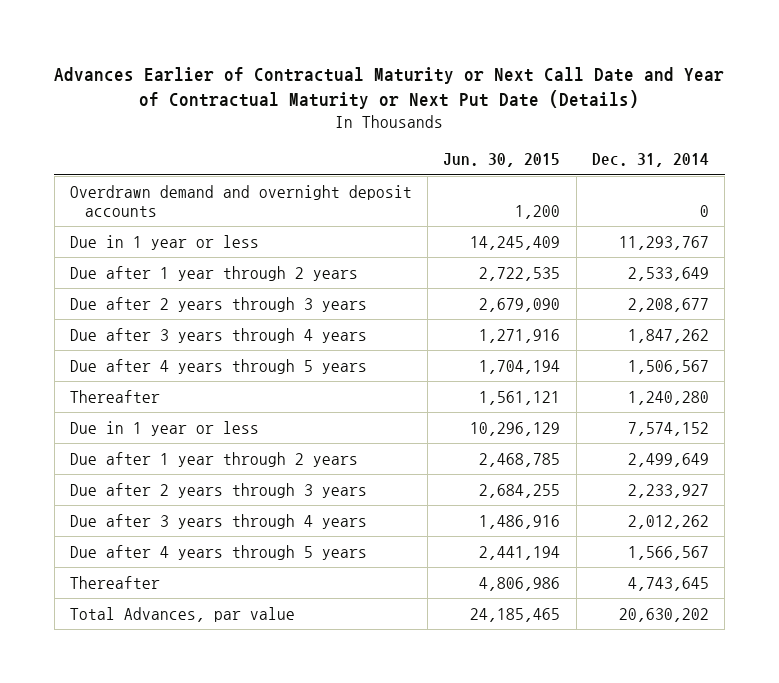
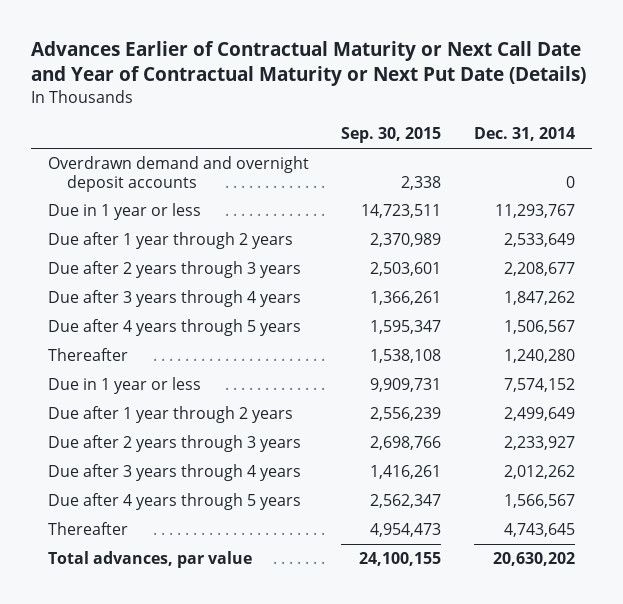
- | Jun. 30, 2015 | Dec. 31, 2014
+ | Sep. 30, 2015 | Dec. 31, 2014
- Total Advances, par value | 24,185,465 | 20,630,202
+ Total advances, par value | 24,100,155 | 20,630,202

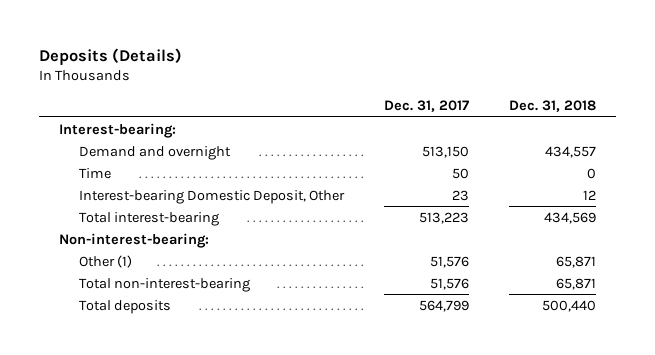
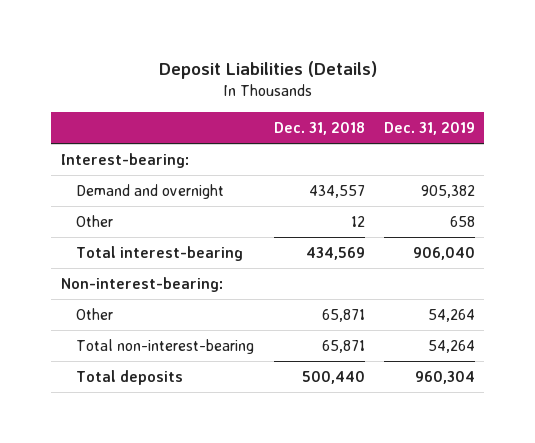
- Deposits (Details)
+ Deposit Liabilities (Details)
- | Dec. 31, 2017 | Dec. 31, 2018
+ | Dec. 31, 2018 | Dec. 31, 2019
- Time | 50 | 0
- Interest-bearing Domestic Deposit, Other | 23 | 12
+ Other | 12 | 658
- Other (1) | 51,576 | 65,871
+ Other | 65,871 | 54,264

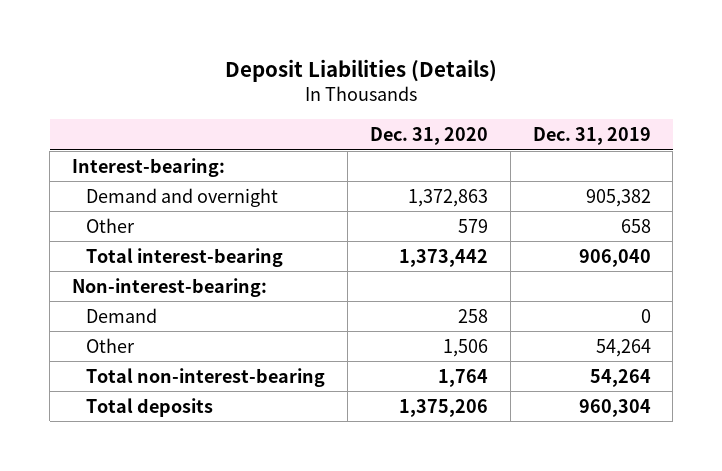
- | Dec. 31, 2018 | Dec. 31, 2019
+ | Dec. 31, 2020 | Dec. 31, 2019
+ Demand | 258 | 0

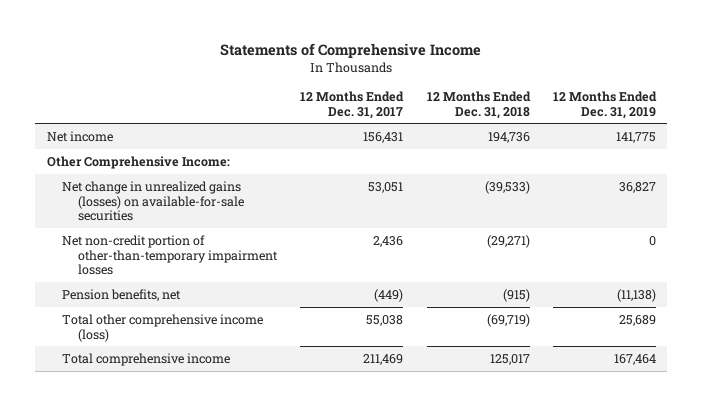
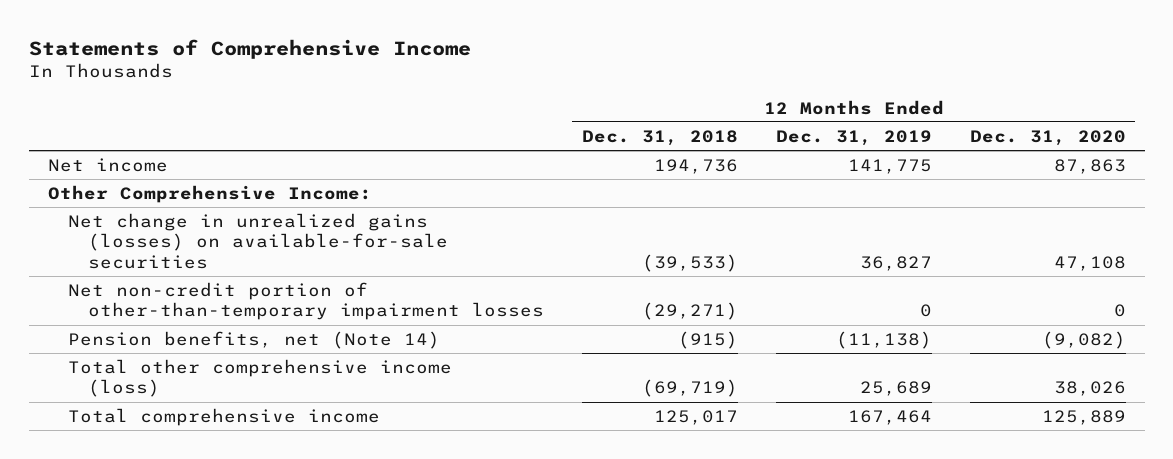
- | 12 Months Ended Dec. 31, 2017 | 12 Months Ended Dec. 31, 2018 | 12 Months Ended Dec. 31, 2019
+ | 12 Months Ended Dec. 31, 2018 | 12 Months Ended Dec. 31, 2019 | 12 Months Ended Dec. 31, 2020
- Pension benefits, net | (449) | (915) | (11,138)
+ Pension benefits, net (Note 14) | (915) | (11,138) | (9,082)

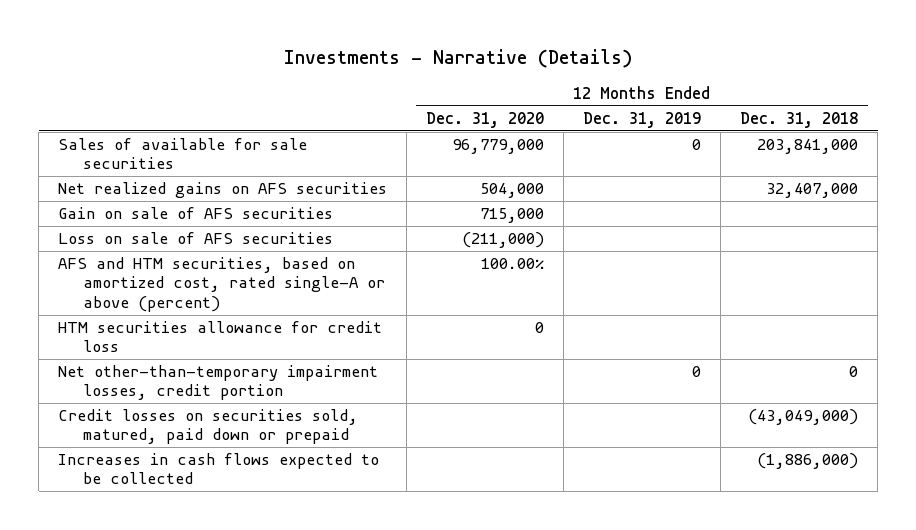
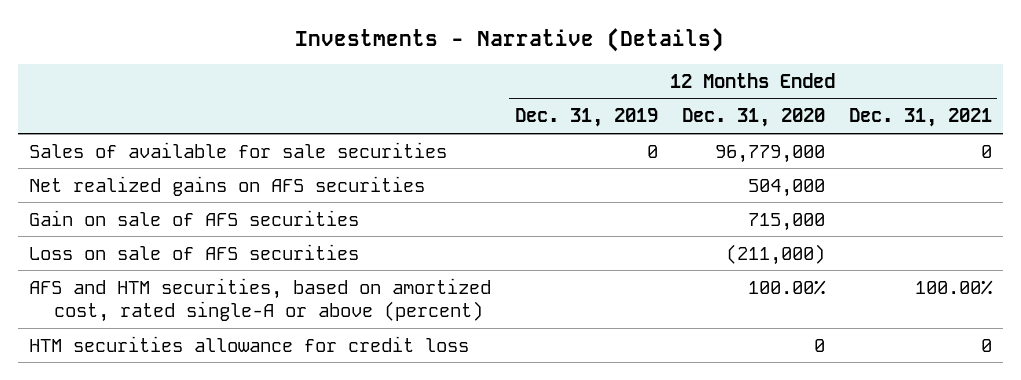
- | 12 Months Ended Dec. 31, 2020 | 12 Months Ended Dec. 31, 2019 | 12 Months Ended Dec. 31, 2018
+ | 12 Months Ended Dec. 31, 2019 | 12 Months Ended Dec. 31, 2020 | 12 Months Ended Dec. 31, 2021
- Net other-than-temporary impairment losses, credit portion | | 0 | 0
- Credit losses on securities sold, matured, paid down or prepaid | | | (43,049,000)
- Increases in cash flows expected to be collected | | | (1,886,000)

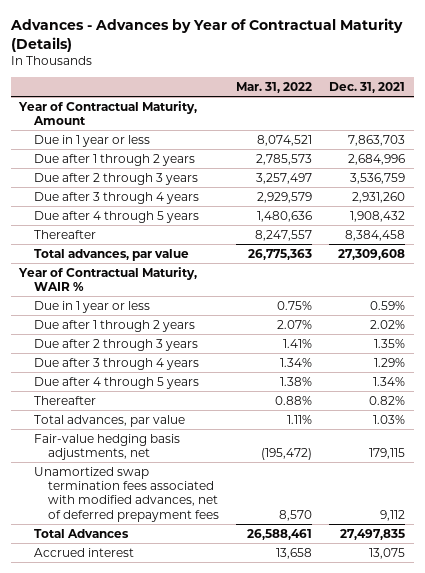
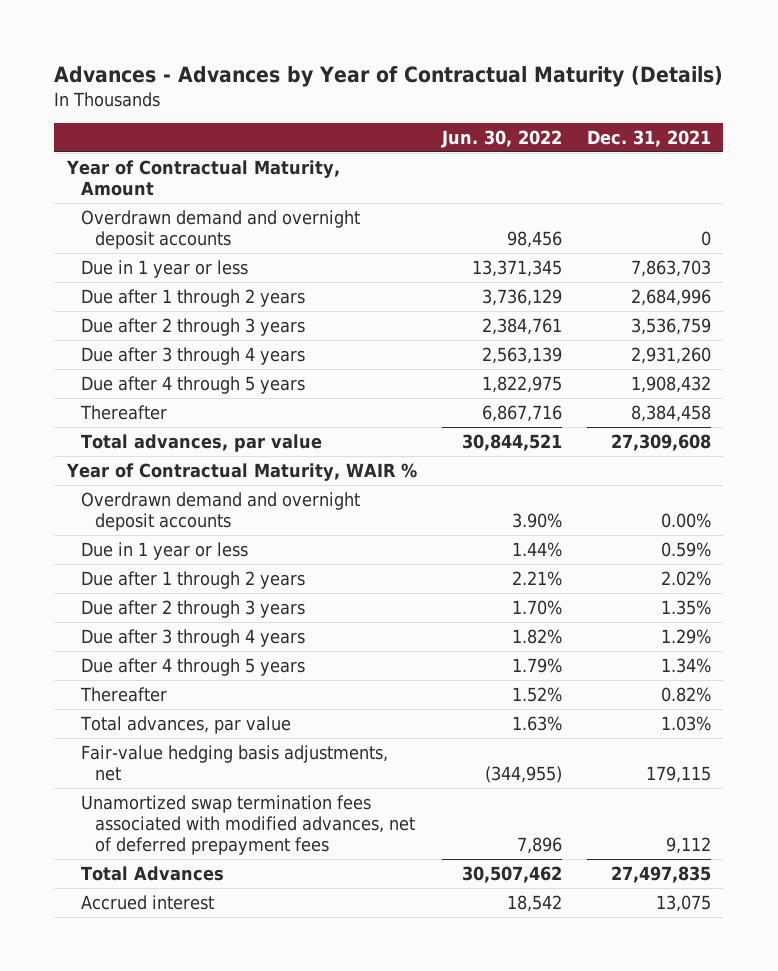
- | Mar. 31, 2022 | Dec. 31, 2021
+ | Jun. 30, 2022 | Dec. 31, 2021
+ Overdrawn demand and overnight deposit accounts | 98,456 | 0
+ Overdrawn demand and overnight deposit accounts | 3.90% | 0.00%

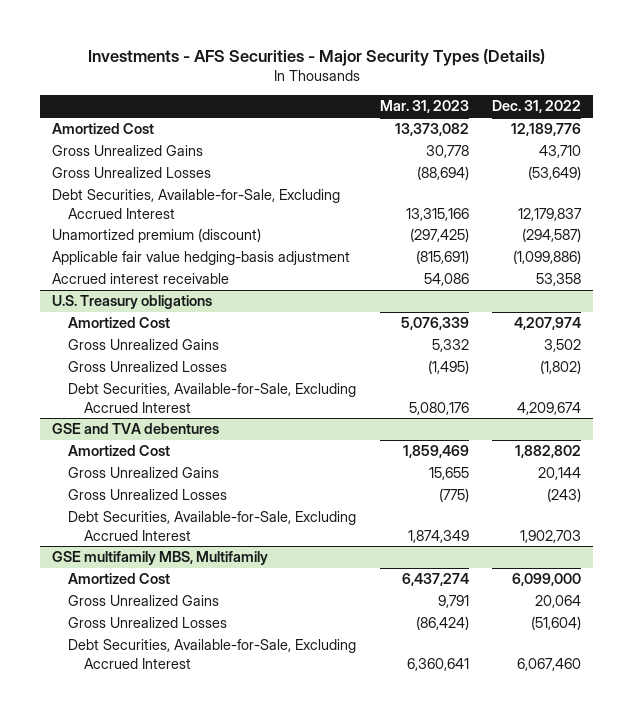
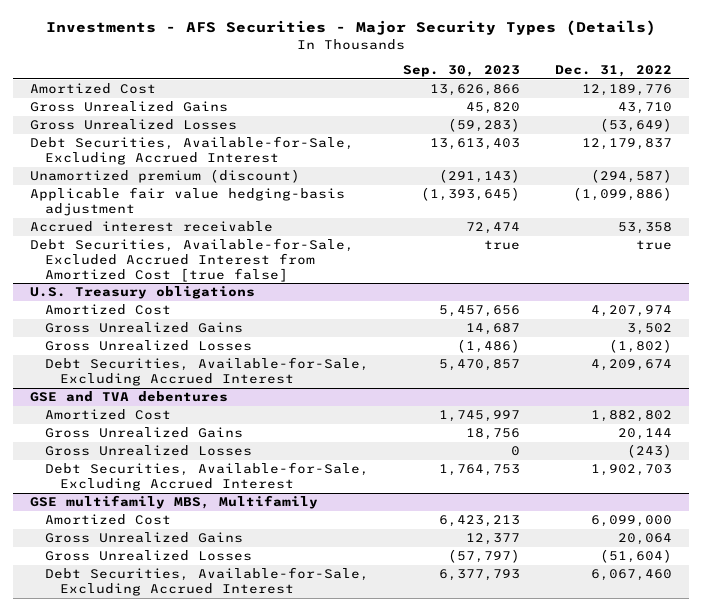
- | Mar. 31, 2023 | Dec. 31, 2022
+ | Sep. 30, 2023 | Dec. 31, 2022
+ Debt Securities, Available-for-Sale, Excluded Accrued Interest from Amortized Cost [true false] | true | true

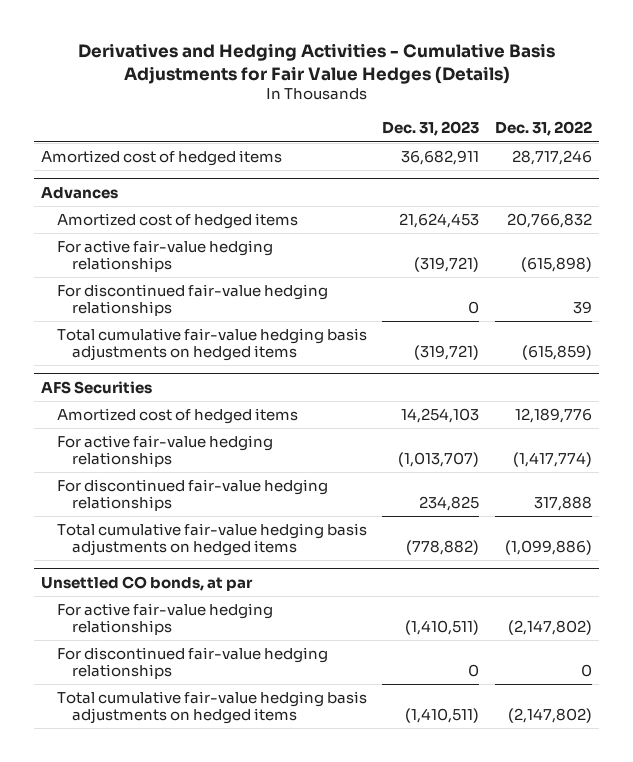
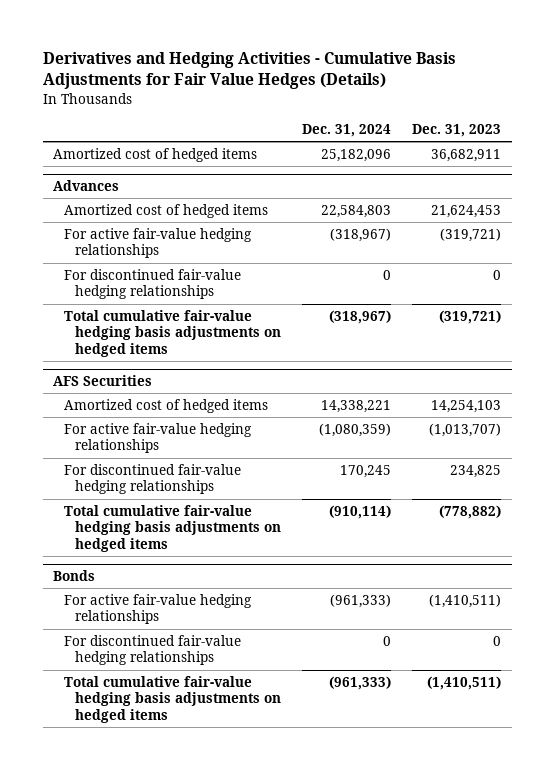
- | Dec. 31, 2023 | Dec. 31, 2022
+ | Dec. 31, 2024 | Dec. 31, 2023
- Unsettled CO bonds, at par
+ Bonds

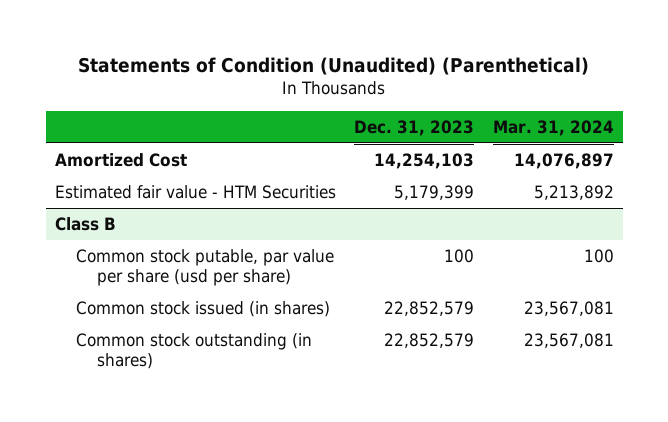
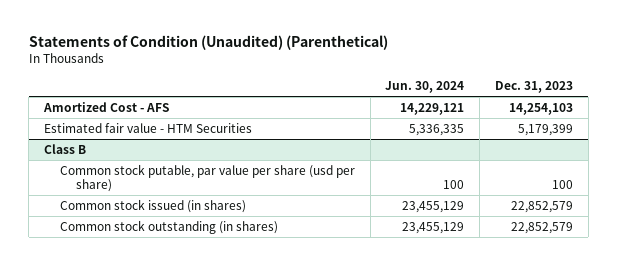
- | Dec. 31, 2023 | Mar. 31, 2024
+ | Jun. 30, 2024 | Dec. 31, 2023
- Amortized Cost | 14,254,103 | 14,076,897
+ Amortized Cost - AFS | 14,229,121 | 14,254,103

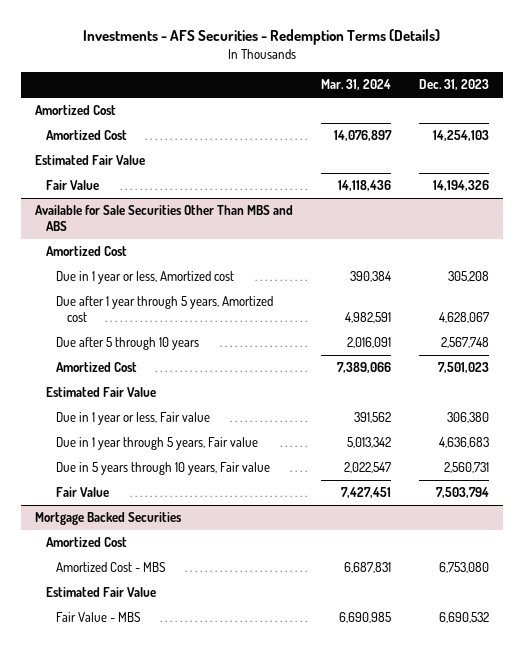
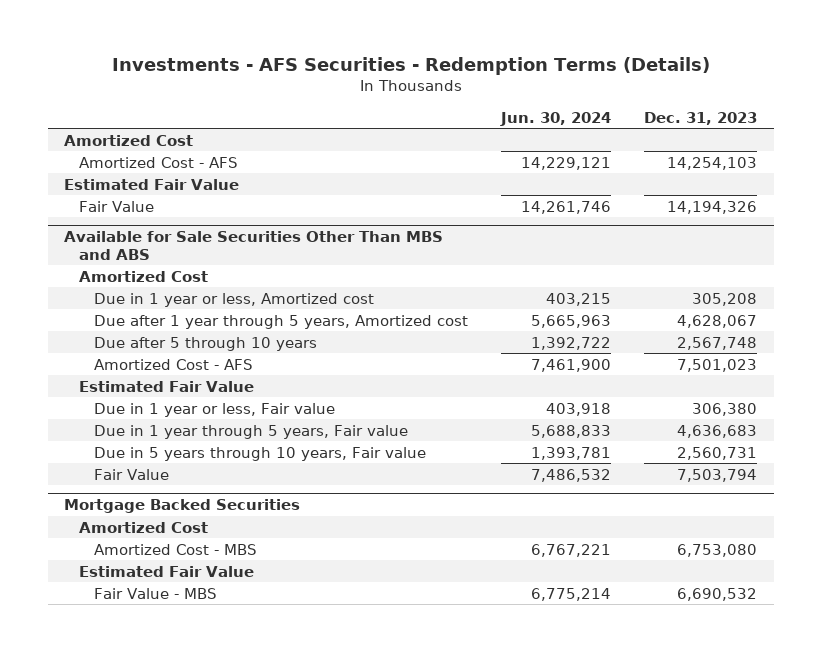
- | Mar. 31, 2024 | Dec. 31, 2023
+ | Jun. 30, 2024 | Dec. 31, 2023
- Amortized Cost | 14,076,897 | 14,254,103
+ Amortized Cost - AFS | 14,229,121 | 14,254,103
@ Available for Sale Securities Other Than MBS and ABS
- Amortized Cost | 7,389,066 | 7,501,023
+ Amortized Cost - AFS | 7,461,900 | 7,501,023

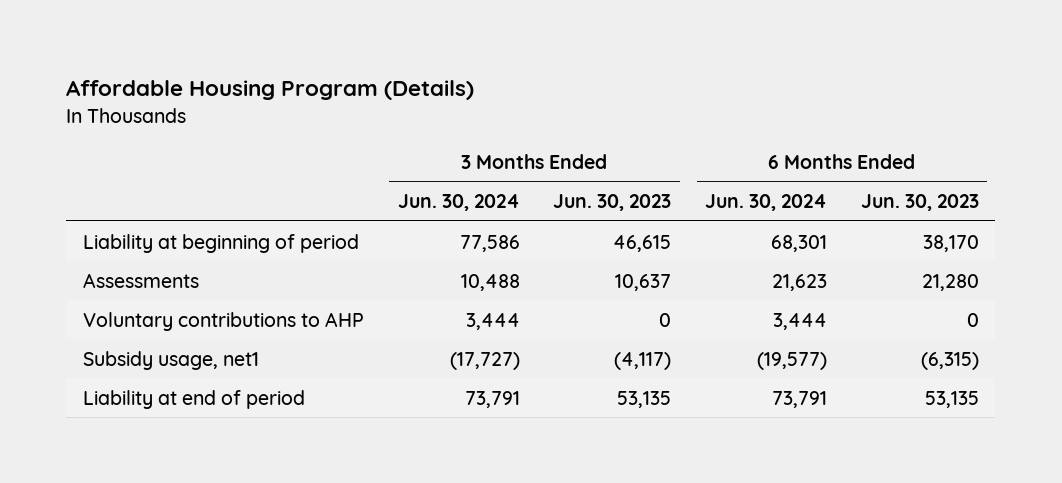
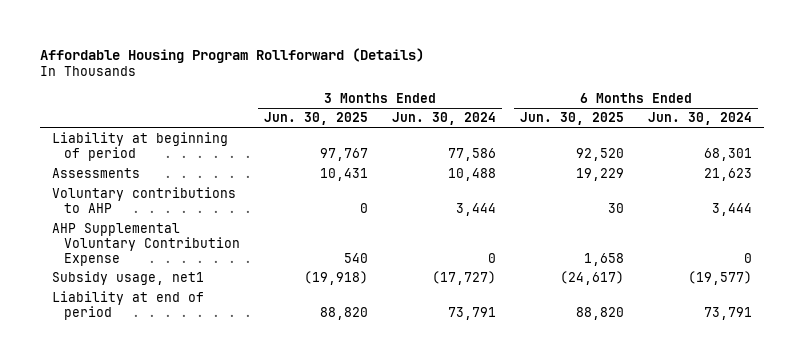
- Affordable Housing Program (Details)
+ Affordable Housing Program Rollforward (Details)
- | 3 Months Ended Jun. 30, 2024 | 3 Months Ended Jun. 30, 2023 | 6 Months Ended Jun. 30, 2024 | 6 Months Ended Jun. 30, 2023
+ | 3 Months Ended Jun. 30, 2025 | 3 Months Ended Jun. 30, 2024 | 6 Months Ended Jun. 30, 2025 | 6 Months Ended Jun. 30, 2024
+ AHP Supplemental Voluntary Contribution Expense | 540 | 0 | 1,658 | 0

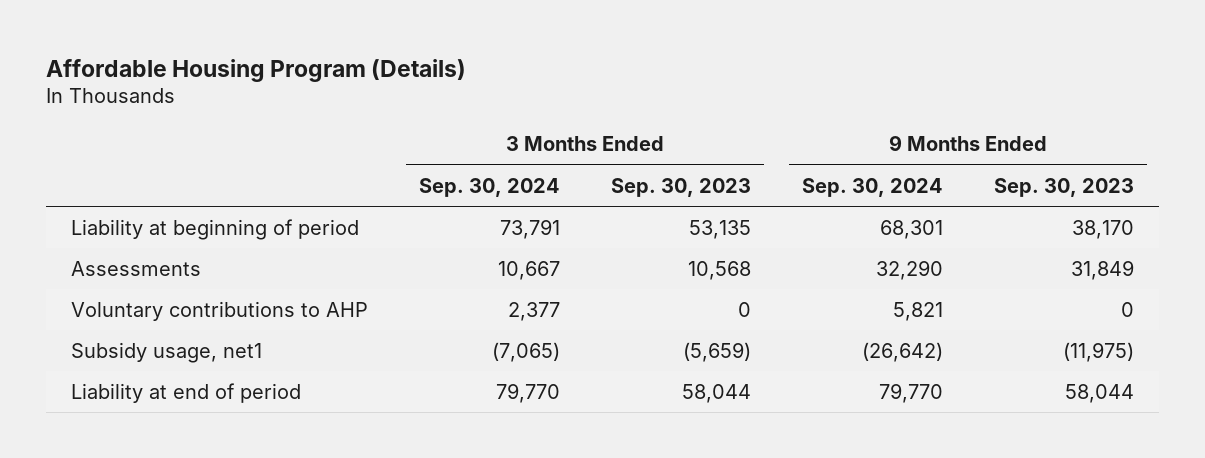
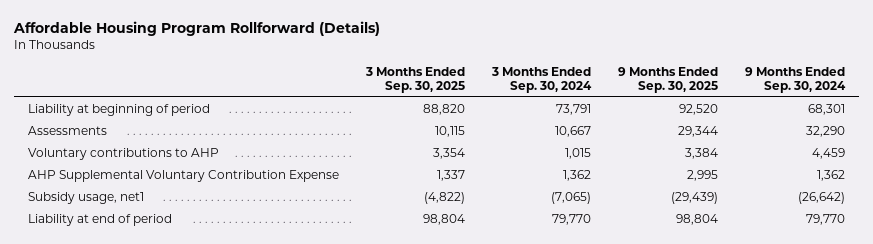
- Affordable Housing Program (Details)
+ Affordable Housing Program Rollforward (Details)
- | 3 Months Ended Sep. 30, 2024 | 3 Months Ended Sep. 30, 2023 | 9 Months Ended Sep. 30, 2024 | 9 Months Ended Sep. 30, 2023
+ | 3 Months Ended Sep. 30, 2025 | 3 Months Ended Sep. 30, 2024 | 9 Months Ended Sep. 30, 2025 | 9 Months Ended Sep. 30, 2024
- Voluntary contributions to AHP | 2,377 | 0 | 5,821 | 0
+ Voluntary contributions to AHP | 3,354 | 1,015 | 3,384 | 4,459
+ AHP Supplemental Voluntary Contribution Expense | 1,337 | 1,362 | 2,995 | 1,362

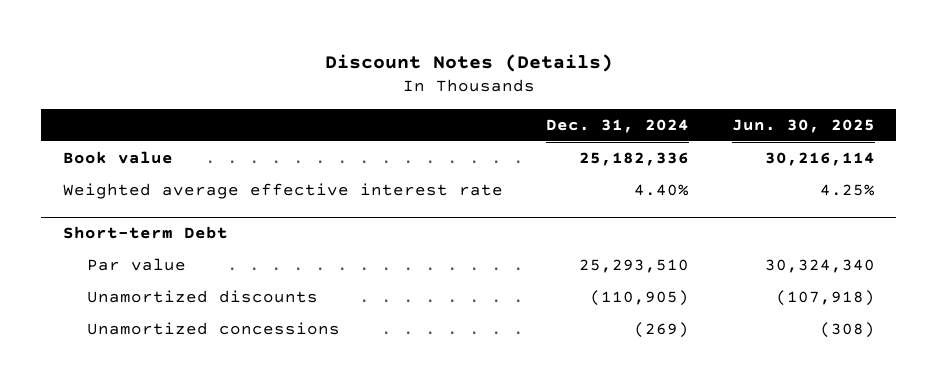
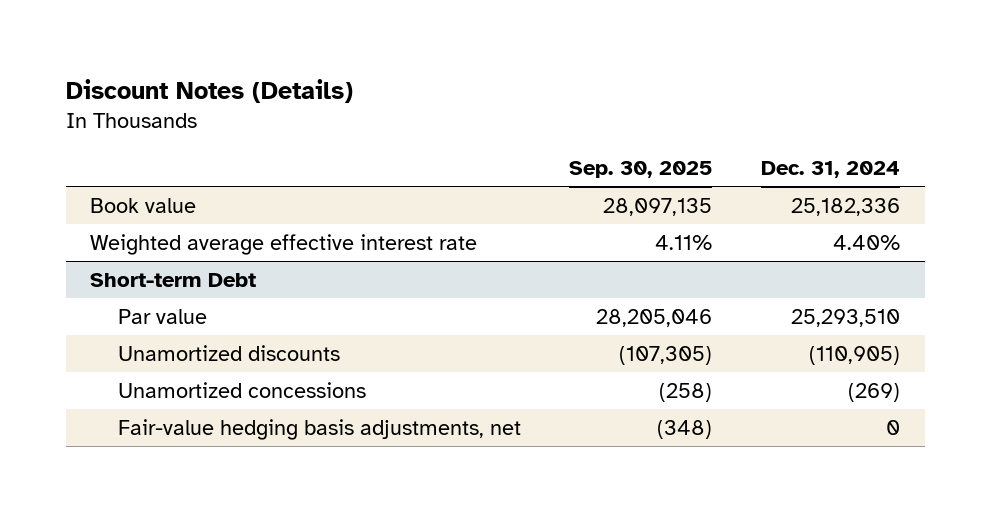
- | Dec. 31, 2024 | Jun. 30, 2025
+ | Sep. 30, 2025 | Dec. 31, 2024
@ Short-term Debt
+ Fair-value hedging basis adjustments, net | (348) | 0

